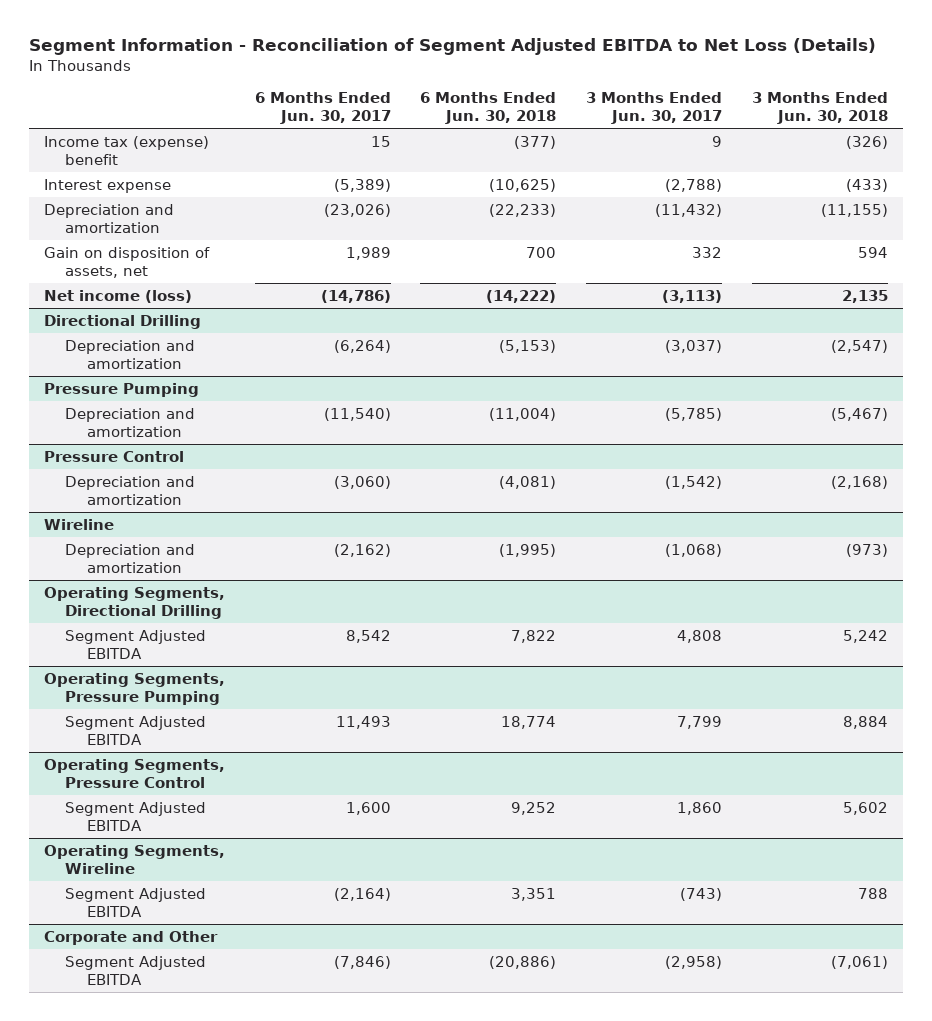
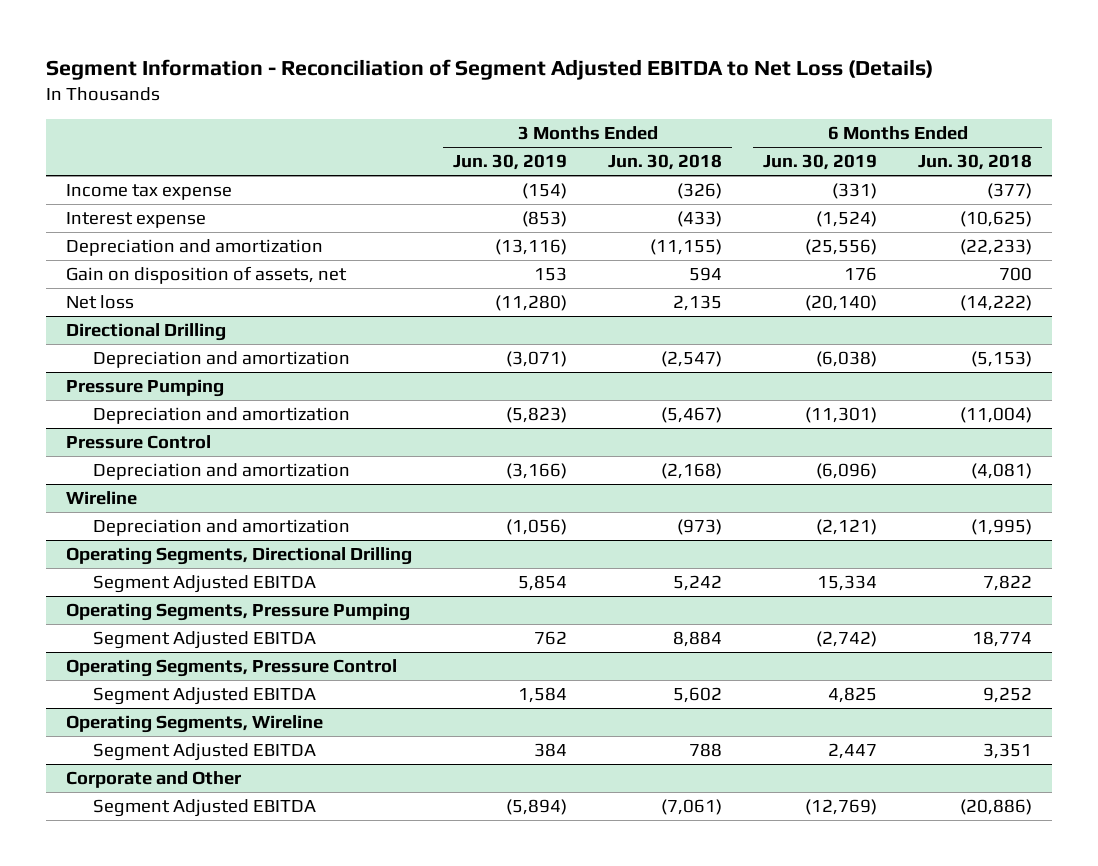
- | 6 Months Ended Jun. 30, 2017 | 6 Months Ended Jun. 30, 2018 | 3 Months Ended Jun. 30, 2017 | 3 Months Ended Jun. 30, 2018
+ | 3 Months Ended Jun. 30, 2019 | 3 Months Ended Jun. 30, 2018 | 6 Months Ended Jun. 30, 2019 | 6 Months Ended Jun. 30, 2018
- Income tax (expense) benefit | 15 | (377) | 9 | (326)
+ Income tax expense | (154) | (326) | (331) | (377)
- Net income (loss) | (14,786) | (14,222) | (3,113) | 2,135
+ Net loss | (11,280) | 2,135 | (20,140) | (14,222)

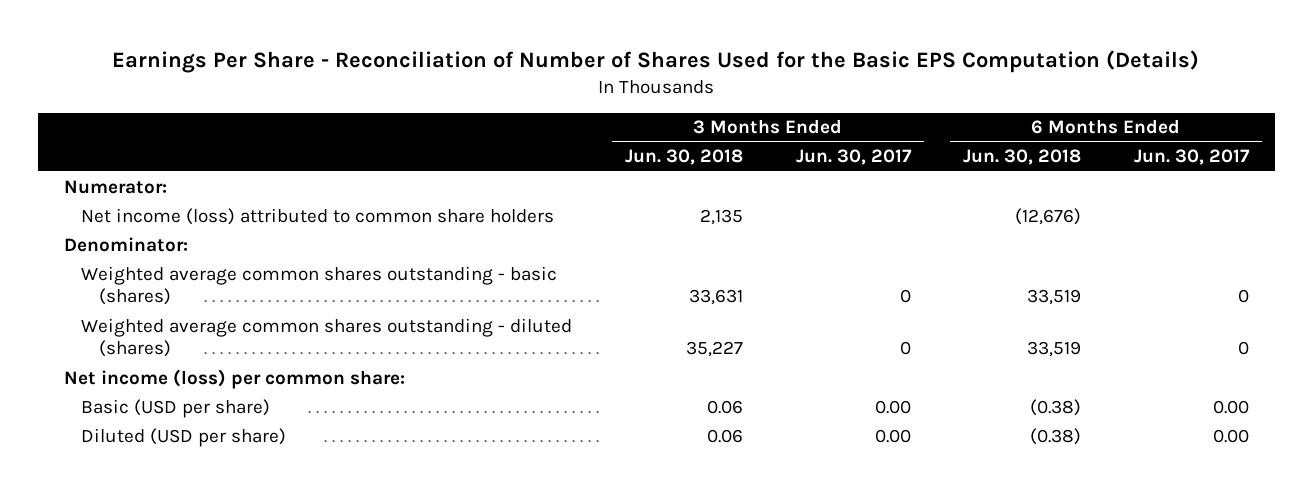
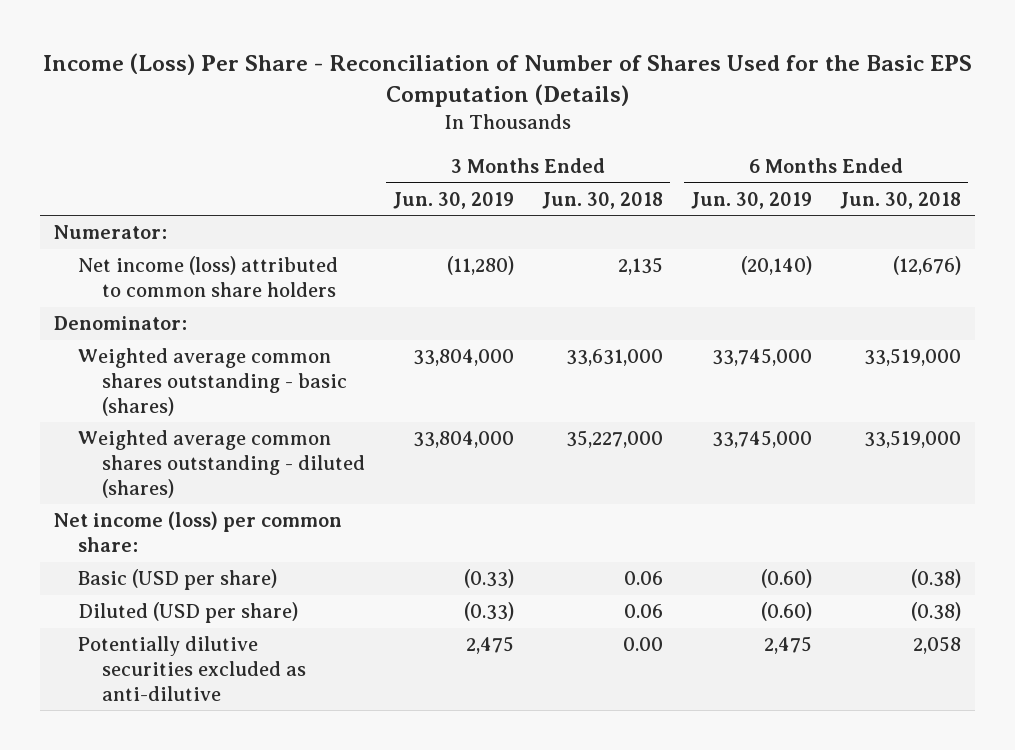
- Earnings Per Share - Reconciliation of Number of Shares Used for the Basic EPS Computation (Details)
+ Income (Loss) Per Share - Reconciliation of Number of Shares Used for the Basic EPS Computation (Details)
- | 3 Months Ended Jun. 30, 2018 | 3 Months Ended Jun. 30, 2017 | 6 Months Ended Jun. 30, 2018 | 6 Months Ended Jun. 30, 2017
+ | 3 Months Ended Jun. 30, 2019 | 3 Months Ended Jun. 30, 2018 | 6 Months Ended Jun. 30, 2019 | 6 Months Ended Jun. 30, 2018
- Weighted average common shares outstanding - basic (shares) | 33,631 | 0 | 33,519 | 0
- Weighted average common shares outstanding - diluted (shares) | 35,227 | 0 | 33,519 | 0
+ Weighted average common shares outstanding - basic (shares) | 33,804,000 | 33,631,000 | 33,745,000 | 33,519,000
+ Weighted average common shares outstanding - diluted (shares) | 33,804,000 | 35,227,000 | 33,745,000 | 33,519,000
+ Potentially dilutive securities excluded as anti-dilutive | 2,475 | 0.00 | 2,475 | 2,058

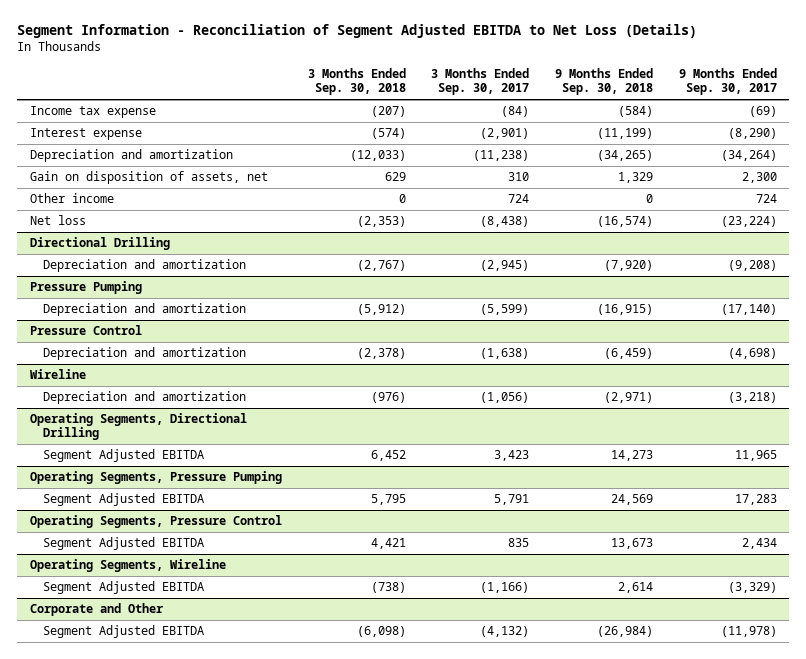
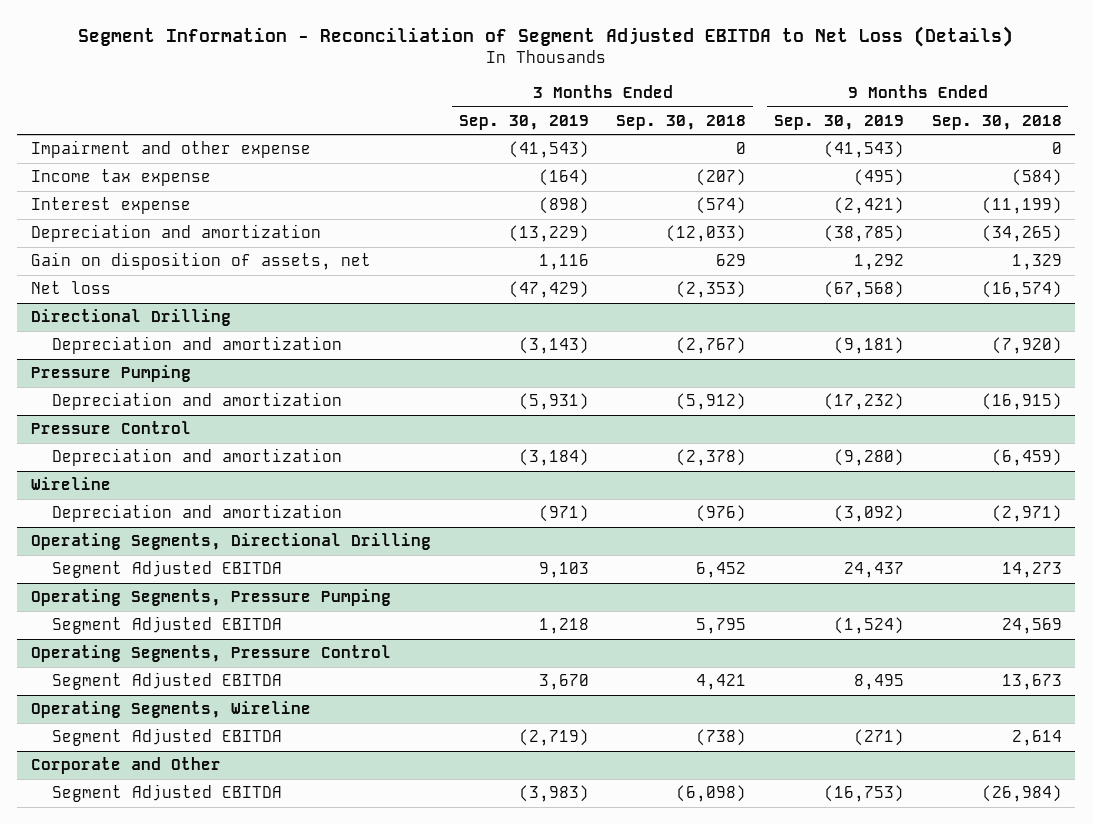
- | 3 Months Ended Sep. 30, 2018 | 3 Months Ended Sep. 30, 2017 | 9 Months Ended Sep. 30, 2018 | 9 Months Ended Sep. 30, 2017
+ | 3 Months Ended Sep. 30, 2019 | 3 Months Ended Sep. 30, 2018 | 9 Months Ended Sep. 30, 2019 | 9 Months Ended Sep. 30, 2018
+ Impairment and other expense | (41,543) | 0 | (41,543) | 0
- Other income | 0 | 724 | 0 | 724

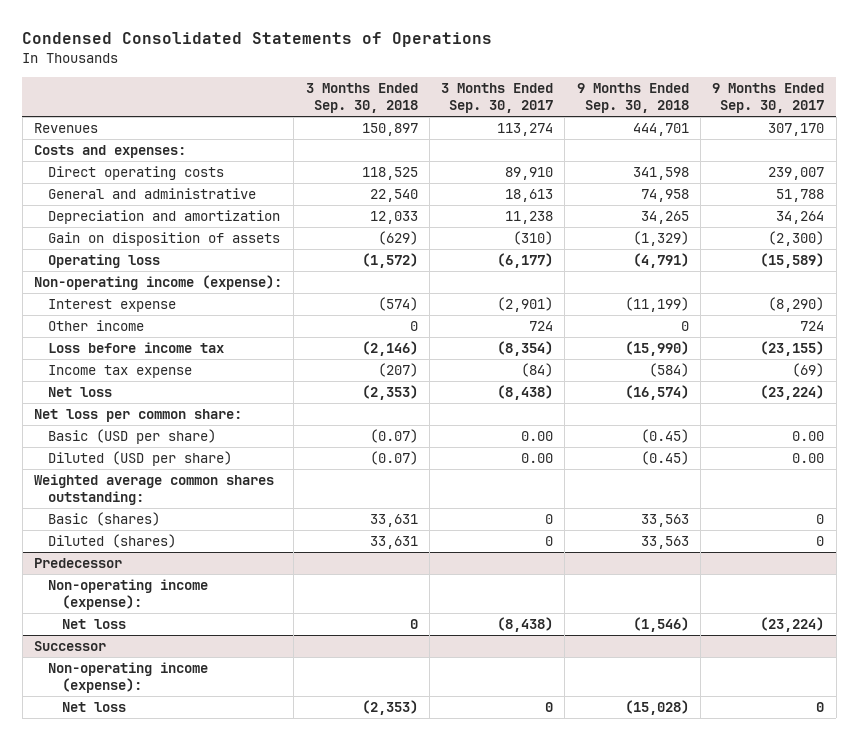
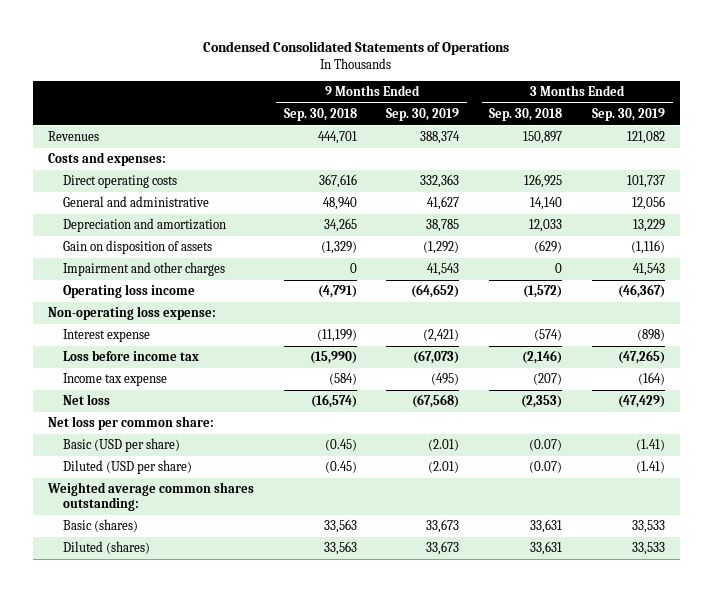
- | 3 Months Ended Sep. 30, 2018 | 3 Months Ended Sep. 30, 2017 | 9 Months Ended Sep. 30, 2018 | 9 Months Ended Sep. 30, 2017
+ | 9 Months Ended Sep. 30, 2018 | 9 Months Ended Sep. 30, 2019 | 3 Months Ended Sep. 30, 2018 | 3 Months Ended Sep. 30, 2019
- Direct operating costs | 118,525 | 89,910 | 341,598 | 239,007
- General and administrative | 22,540 | 18,613 | 74,958 | 51,788
+ Direct operating costs | 367,616 | 332,363 | 126,925 | 101,737
+ General and administrative | 48,940 | 41,627 | 14,140 | 12,056
- Operating loss | (1,572) | (6,177) | (4,791) | (15,589)
- Non-operating income (expense):
+ Impairment and other charges | 0 | 41,543 | 0 | 41,543
+ Operating loss income | (4,791) | (64,652) | (1,572) | (46,367)
+ Non-operating loss expense:
- Other income | 0 | 724 | 0 | 724
- Predecessor
- Non-operating income (expense):
- Net loss | 0 | (8,438) | (1,546) | (23,224)
- Successor
- Non-operating income (expense):
- Net loss | (2,353) | 0 | (15,028) | 0

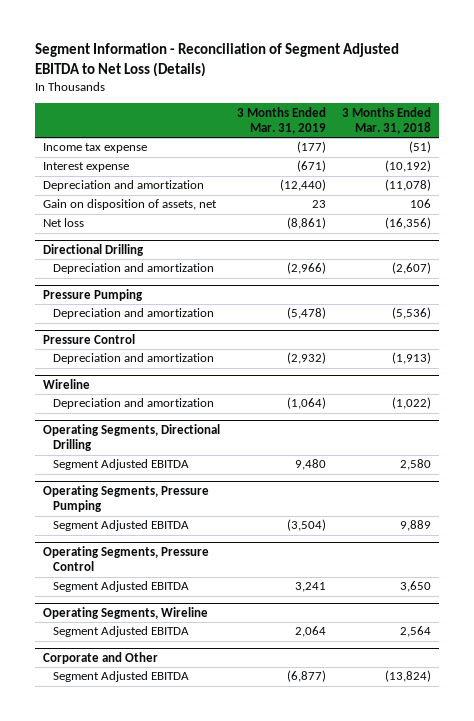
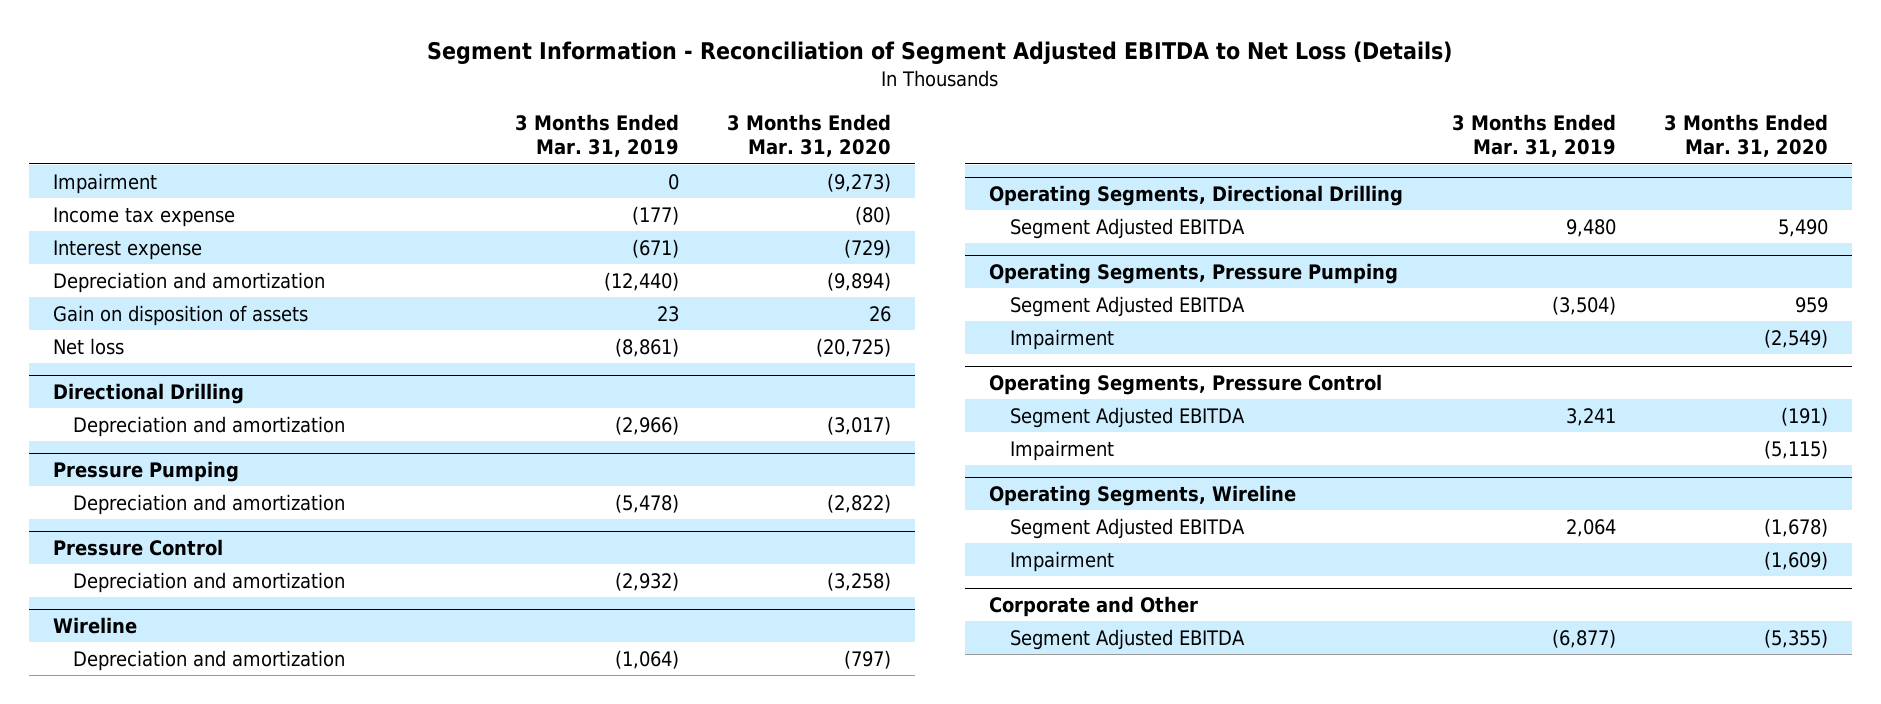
- | 3 Months Ended Mar. 31, 2019 | 3 Months Ended Mar. 31, 2018
+ | 3 Months Ended Mar. 31, 2019 | 3 Months Ended Mar. 31, 2020
+ Impairment | 0 | (9,273)
- Gain on disposition of assets, net | 23 | 106
+ Gain on disposition of assets | 23 | 26
@ Operating Segments, Pressure Pumping
+ Impairment | | (2,549)
@ Operating Segments, Pressure Control
+ Impairment | | (5,115)
@ Operating Segments, Wireline
+ Impairment | | (1,609)

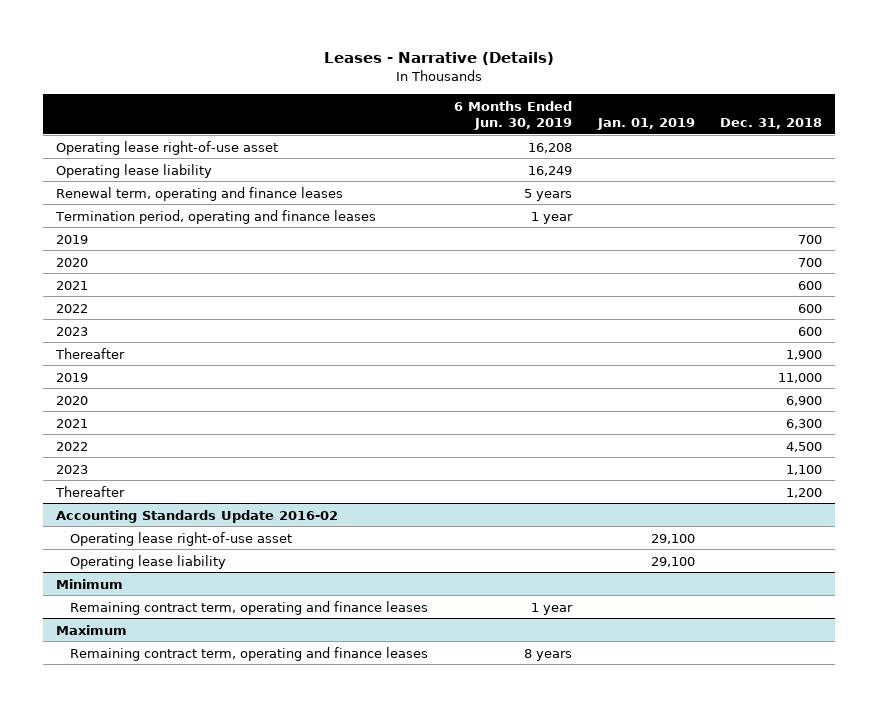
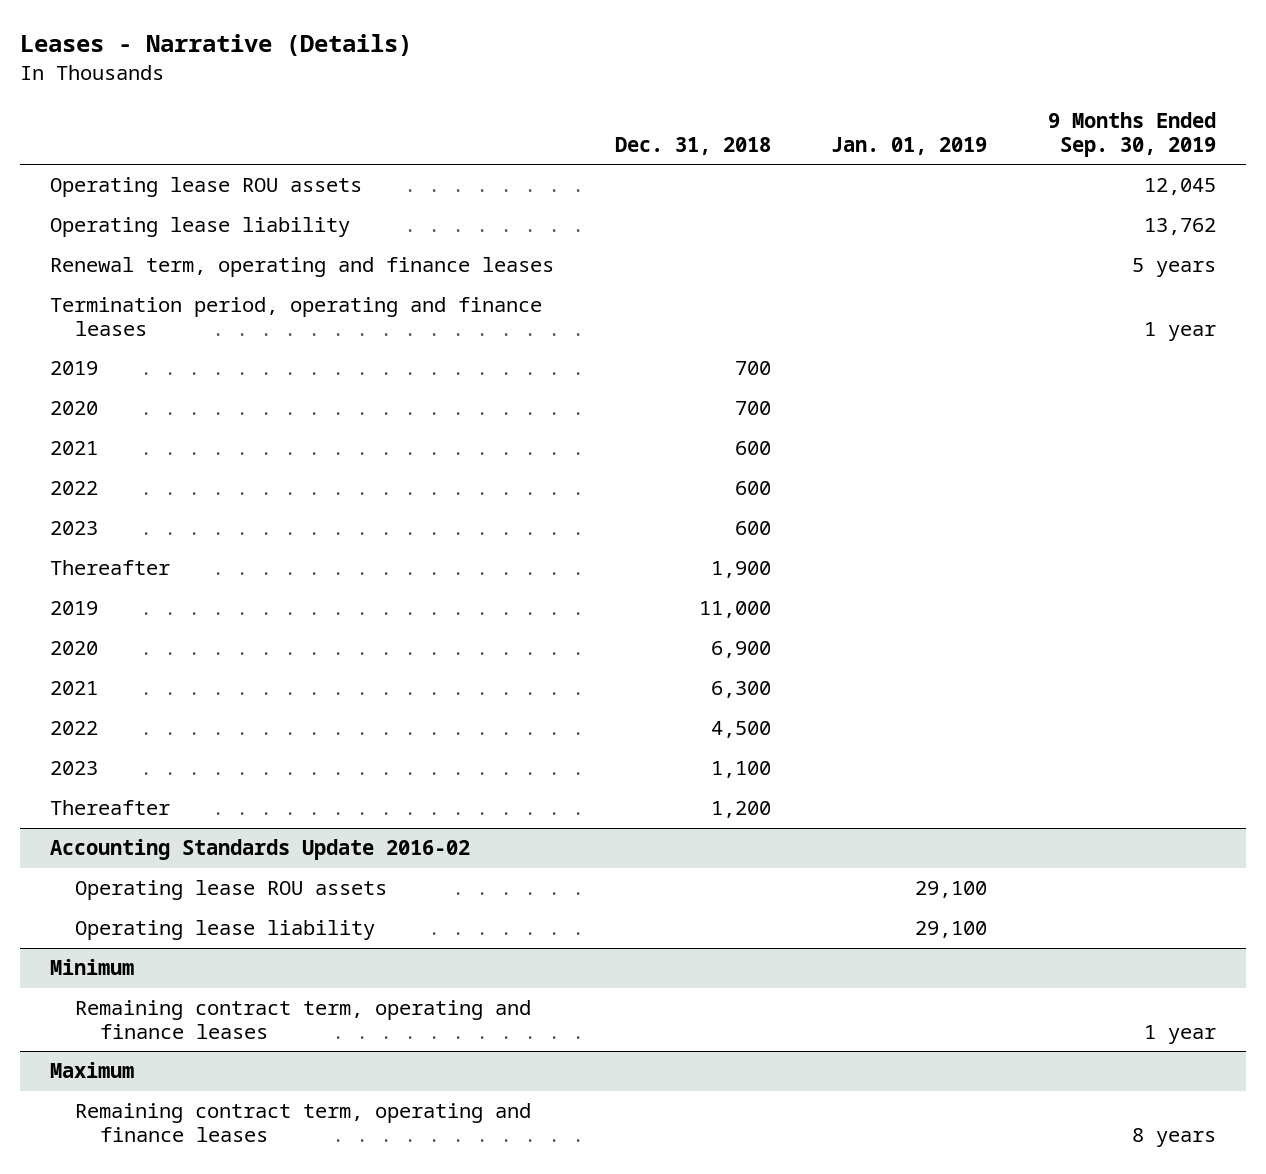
- | 6 Months Ended Jun. 30, 2019 | Jan. 01, 2019 | Dec. 31, 2018
+ | Dec. 31, 2018 | Jan. 01, 2019 | 9 Months Ended Sep. 30, 2019
- Operating lease right-of-use asset | 16,208 | |
+ Operating lease ROU assets | | | 12,045
@ Accounting Standards Update 2016-02
- Operating lease right-of-use asset | | 29,100 |
+ Operating lease ROU assets | | 29,100 |

